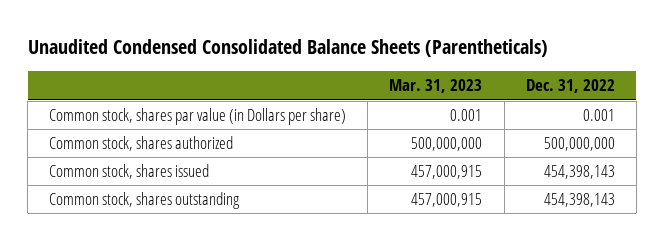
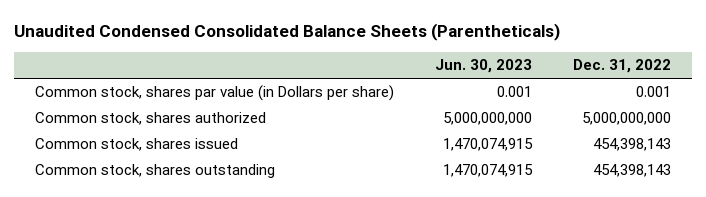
- | Mar. 31, 2023 | Dec. 31, 2022
+ | Jun. 30, 2023 | Dec. 31, 2022
- Common stock, shares authorized | 500,000,000 | 500,000,000
+ Common stock, shares authorized | 5,000,000,000 | 5,000,000,000

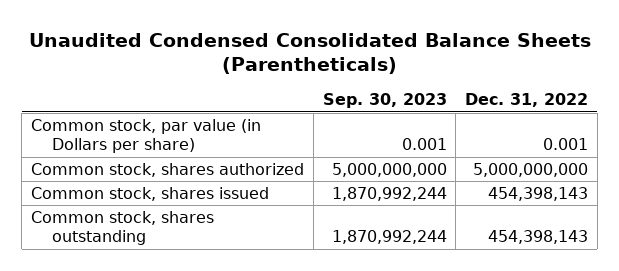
- | Jun. 30, 2023 | Dec. 31, 2022
+ | Sep. 30, 2023 | Dec. 31, 2022
- Common stock, shares par value (in Dollars per share) | 0.001 | 0.001
+ Common stock, par value (in Dollars per share) | 0.001 | 0.001

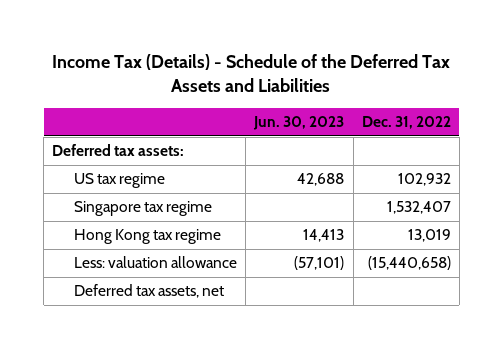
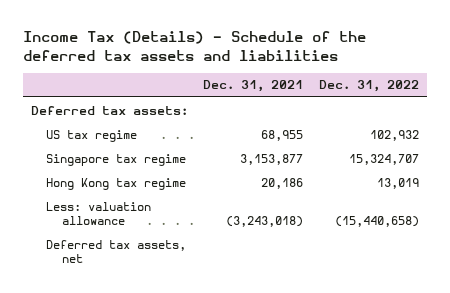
- Income Tax (Details) - Schedule of the Deferred Tax Assets and Liabilities
+ Income Tax (Details) - Schedule of the deferred tax assets and liabilities
- | Jun. 30, 2023 | Dec. 31, 2022
+ | Dec. 31, 2021 | Dec. 31, 2022
- Singapore tax regime | | 1,532,407
+ Singapore tax regime | 3,153,877 | 15,324,707

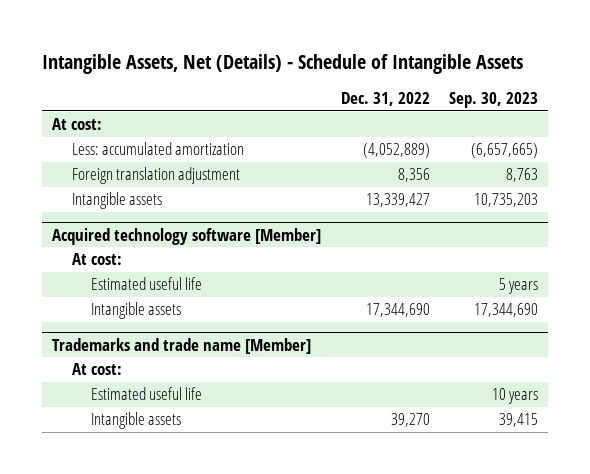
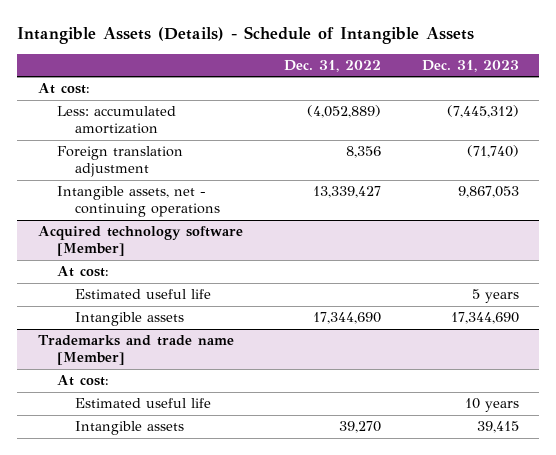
- Intangible Assets, Net (Details) - Schedule of Intangible Assets
+ Intangible Assets (Details) - Schedule of Intangible Assets
- | Dec. 31, 2022 | Sep. 30, 2023
+ | Dec. 31, 2022 | Dec. 31, 2023
- Intangible assets | 13,339,427 | 10,735,203
+ Intangible assets, net - continuing operations | 13,339,427 | 9,867,053

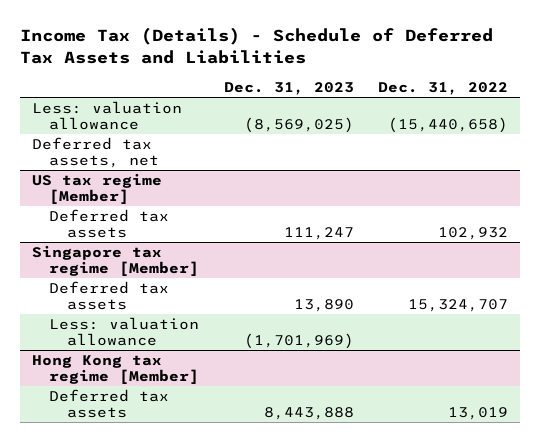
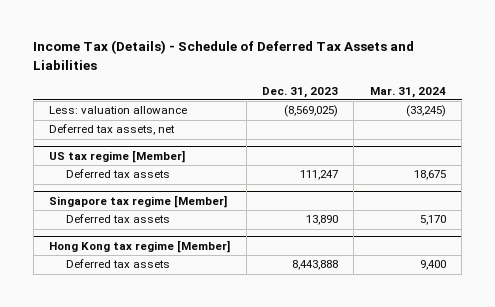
- | Dec. 31, 2023 | Dec. 31, 2022
+ | Dec. 31, 2023 | Mar. 31, 2024
@ Singapore tax regime [Member]
- Less: valuation allowance | (1,701,969) |

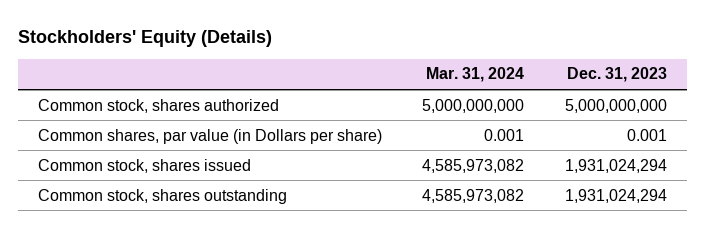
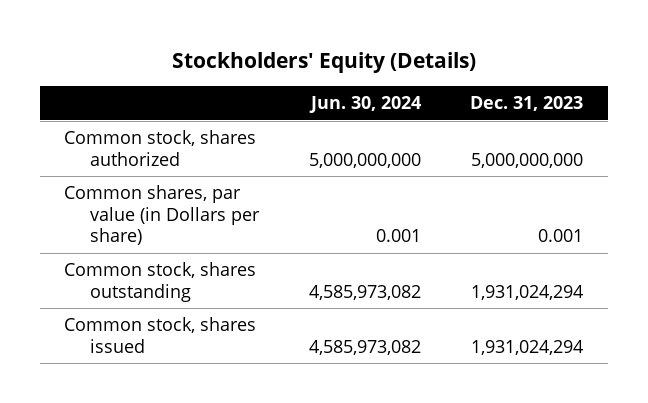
- | Mar. 31, 2024 | Dec. 31, 2023
+ | Jun. 30, 2024 | Dec. 31, 2023
moved down: Common stock, shares issued | 4,585,973,082 | 1,931,024,294

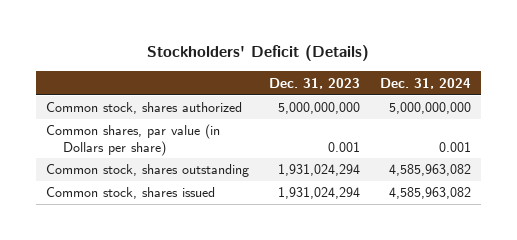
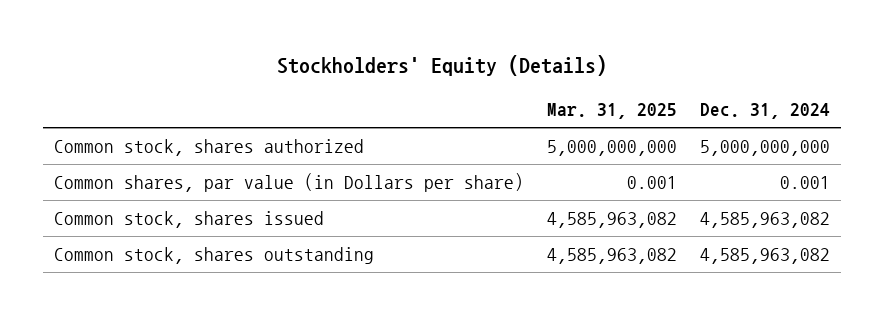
- Stockholders' Deficit (Details)
+ Stockholders' Equity (Details)
- | Dec. 31, 2023 | Dec. 31, 2024
+ | Mar. 31, 2025 | Dec. 31, 2024
moved down: Common stock, shares outstanding | 4,585,963,082 | 4,585,963,082

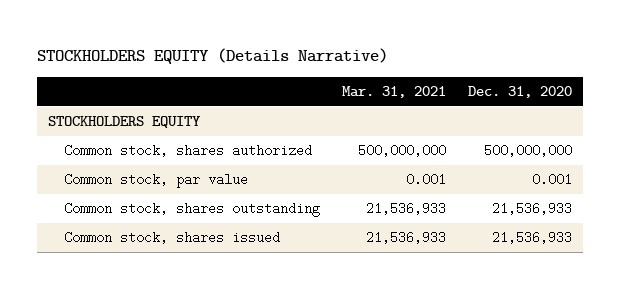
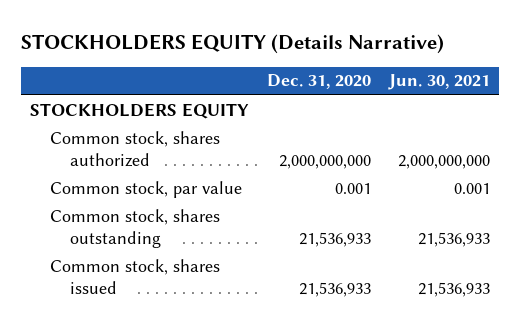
- | Mar. 31, 2021 | Dec. 31, 2020
+ | Dec. 31, 2020 | Jun. 30, 2021
- Common stock, shares authorized | 500,000,000 | 500,000,000
+ Common stock, shares authorized | 2,000,000,000 | 2,000,000,000

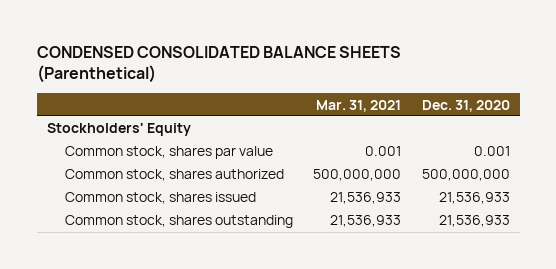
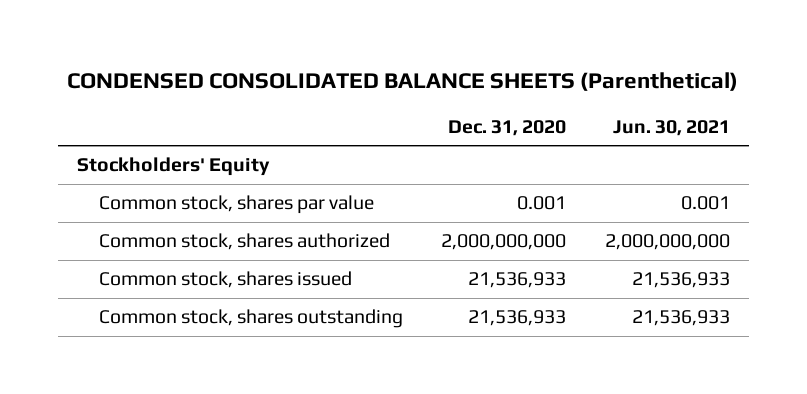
- | Mar. 31, 2021 | Dec. 31, 2020
+ | Dec. 31, 2020 | Jun. 30, 2021
- Common stock, shares authorized | 500,000,000 | 500,000,000
+ Common stock, shares authorized | 2,000,000,000 | 2,000,000,000

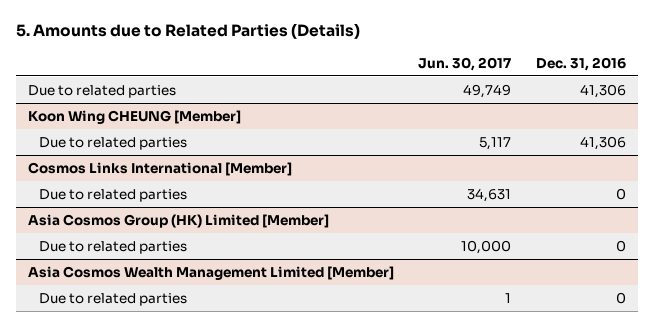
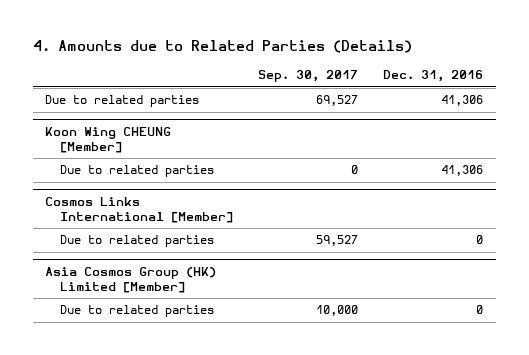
- 5. Amounts due to Related Parties (Details)
+ 4. Amounts due to Related Parties (Details)
- | Jun. 30, 2017 | Dec. 31, 2016
+ | Sep. 30, 2017 | Dec. 31, 2016
- Asia Cosmos Wealth Management Limited [Member]
- Due to related parties | 1 | 0

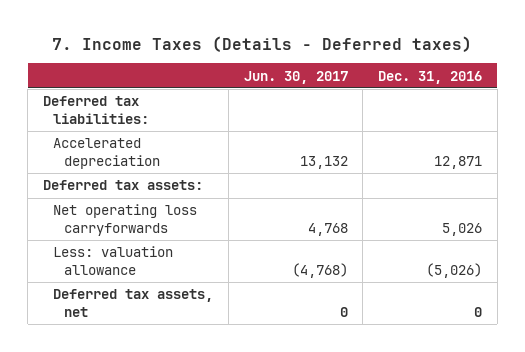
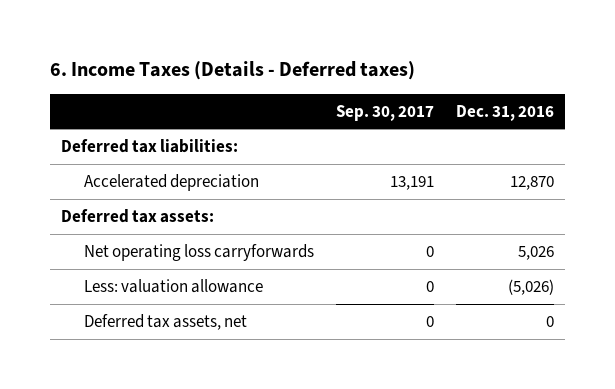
- 7. Income Taxes (Details - Deferred taxes)
+ 6. Income Taxes (Details - Deferred taxes)
- | Jun. 30, 2017 | Dec. 31, 2016
+ | Sep. 30, 2017 | Dec. 31, 2016
- Accelerated depreciation | 13,132 | 12,871
+ Accelerated depreciation | 13,191 | 12,870

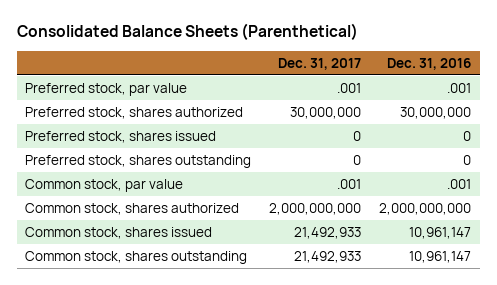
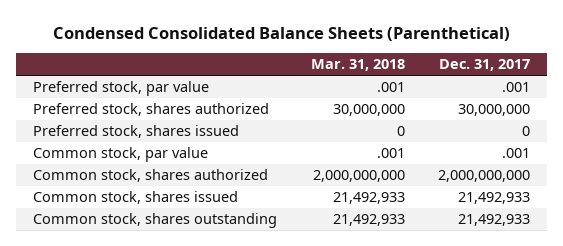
- Consolidated Balance Sheets (Parenthetical)
+ Condensed Consolidated Balance Sheets (Parenthetical)
- | Dec. 31, 2017 | Dec. 31, 2016
+ | Mar. 31, 2018 | Dec. 31, 2017
- Preferred stock, shares outstanding | 0 | 0

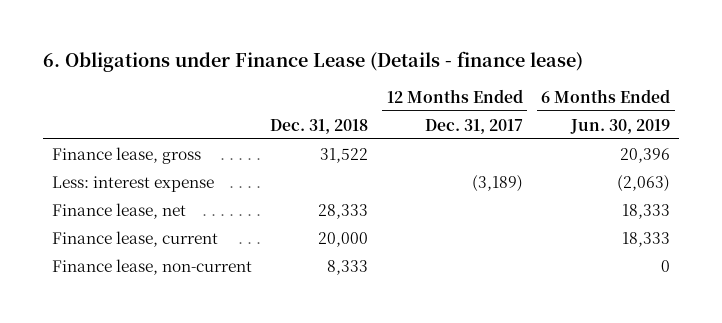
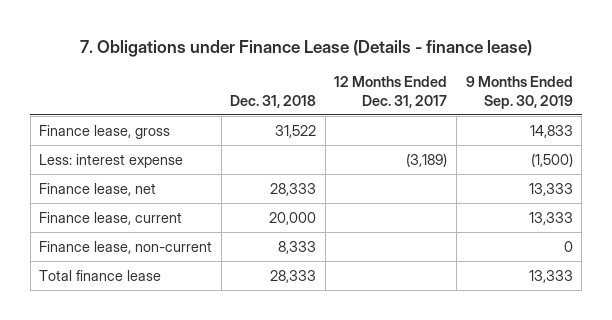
- 6. Obligations under Finance Lease (Details - finance lease)
+ 7. Obligations under Finance Lease (Details - finance lease)
- | Dec. 31, 2018 | 12 Months Ended Dec. 31, 2017 | 6 Months Ended Jun. 30, 2019
+ | Dec. 31, 2018 | 12 Months Ended Dec. 31, 2017 | 9 Months Ended Sep. 30, 2019
+ Total finance lease | 28,333 | | 13,333

